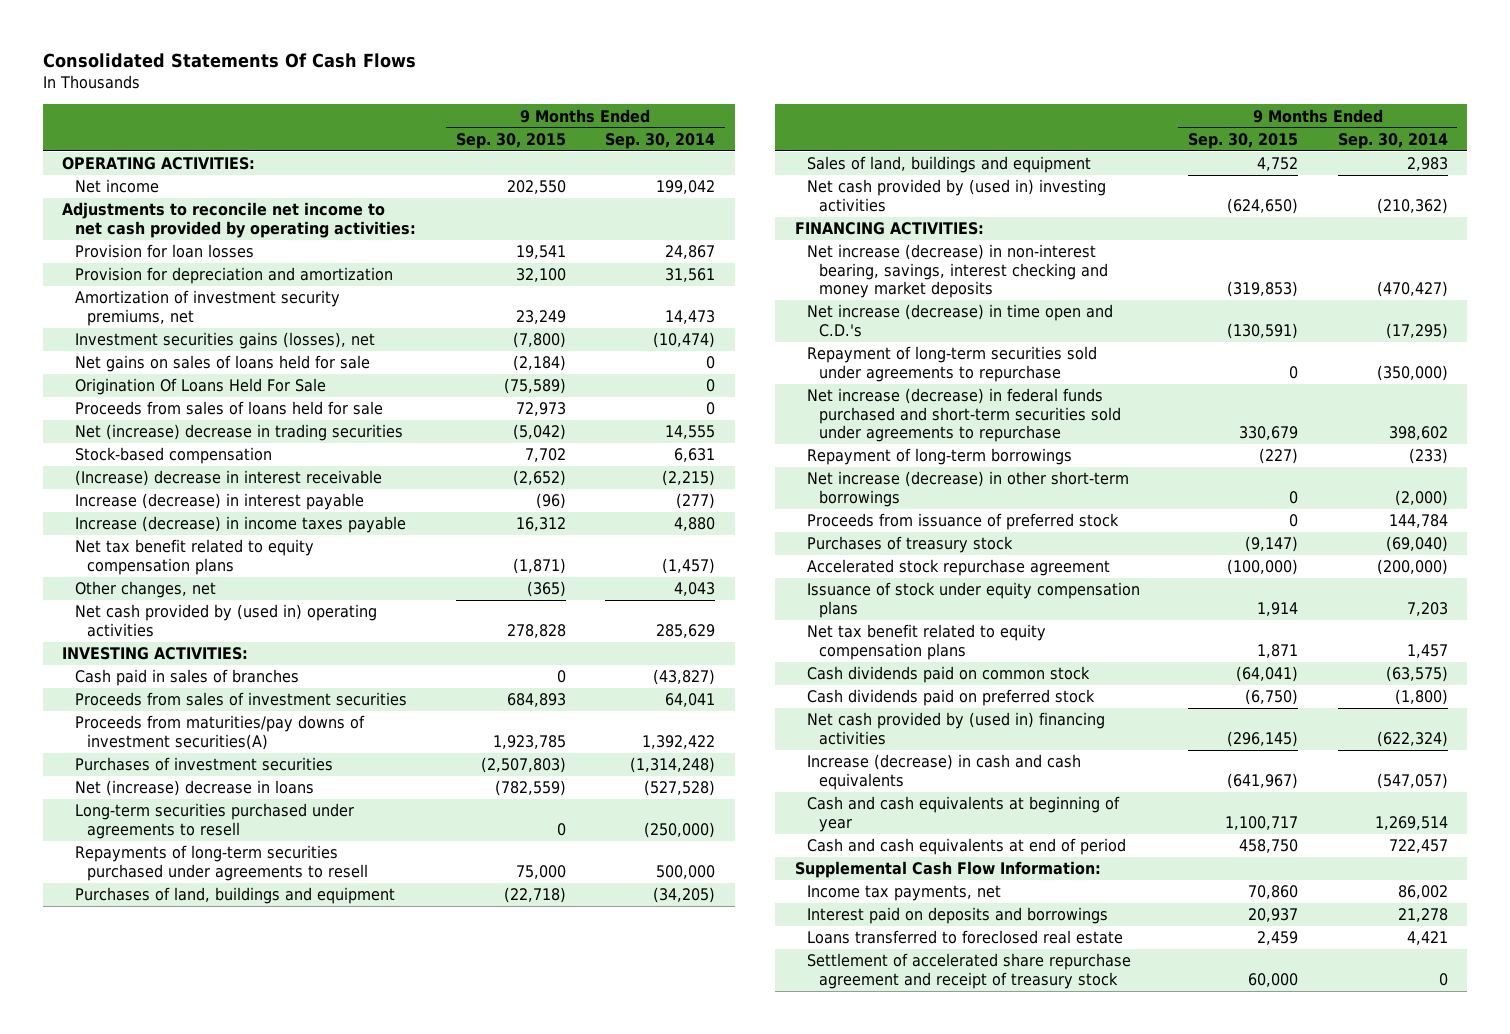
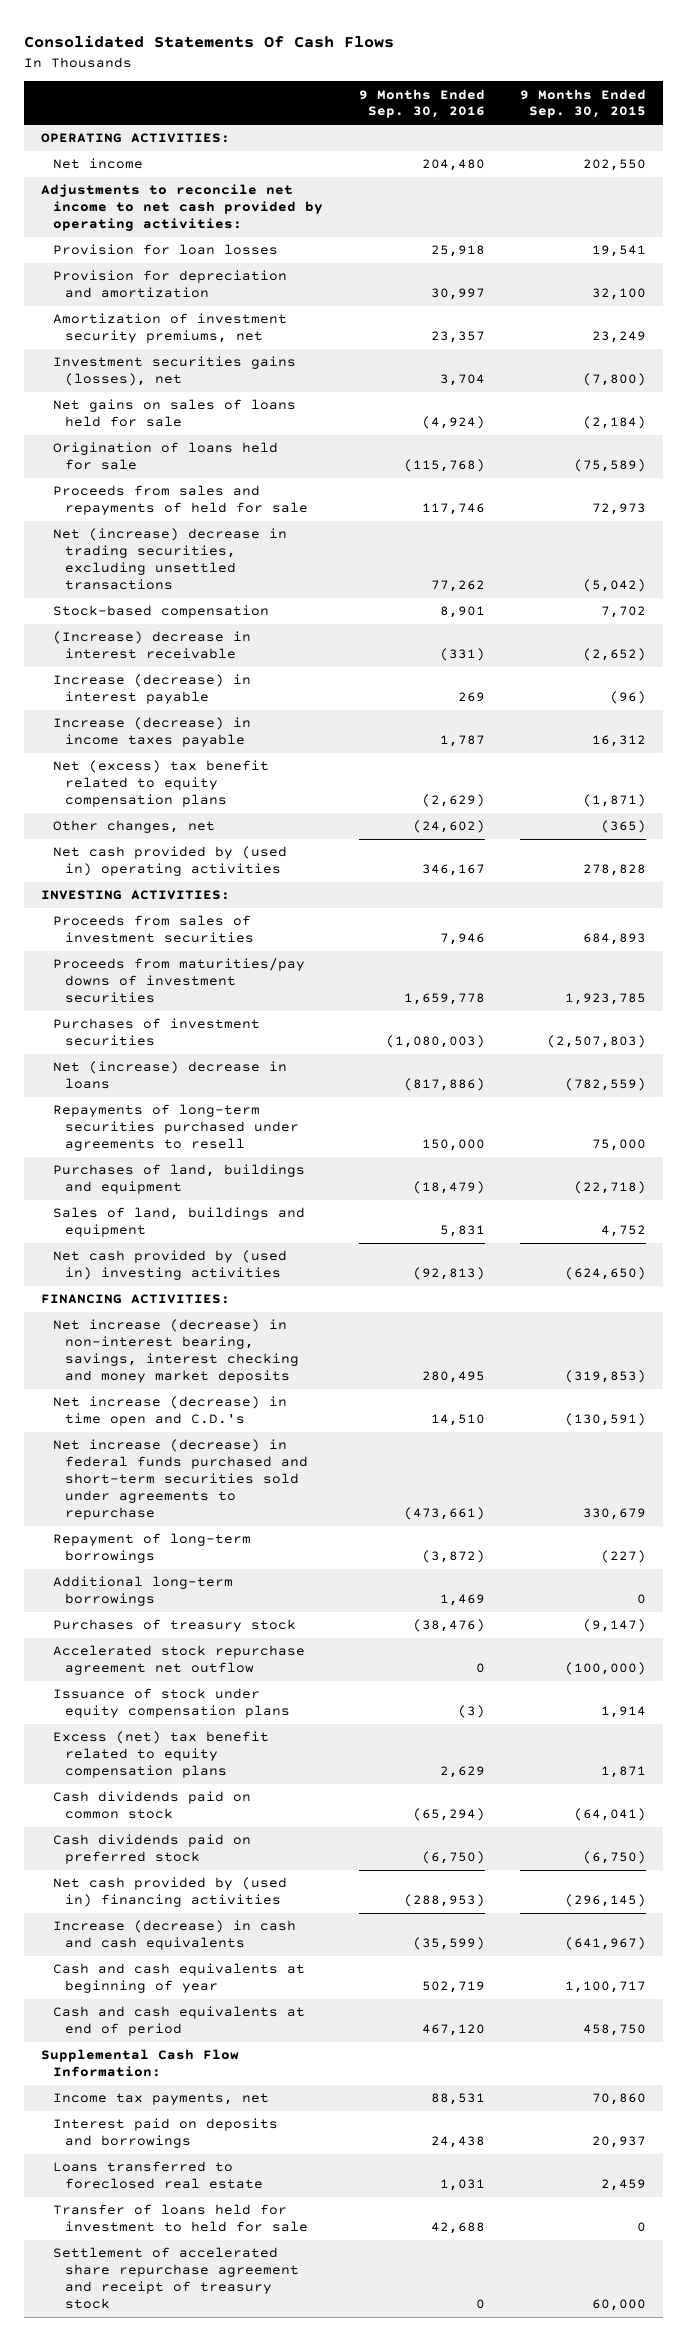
- | 9 Months Ended Sep. 30, 2015 | 9 Months Ended Sep. 30, 2014
+ | 9 Months Ended Sep. 30, 2016 | 9 Months Ended Sep. 30, 2015
- Origination Of Loans Held For Sale | (75,589) | 0
- Proceeds from sales of loans held for sale | 72,973 | 0
- Net (increase) decrease in trading securities | (5,042) | 14,555
+ Origination of loans held for sale | (115,768) | (75,589)
+ Proceeds from sales and repayments of held for sale | 117,746 | 72,973
+ Net (increase) decrease in trading securities, excluding unsettled transactions | 77,262 | (5,042)
- Net tax benefit related to equity compensation plans | (1,871) | (1,457)
+ Net (excess) tax benefit related to equity compensation plans | (2,629) | (1,871)
- Cash paid in sales of branches | 0 | (43,827)
- Proceeds from maturities/pay downs of investment securities(A) | 1,923,785 | 1,392,422
+ Proceeds from maturities/pay downs of investment securities | 1,659,778 | 1,923,785
- Long-term securities purchased under agreements to resell | 0 | (250,000)
- Repayment of long-term securities sold under agreements to repurchase | 0 | (350,000)
- Net increase (decrease) in other short-term borrowings | 0 | (2,000)
- Proceeds from issuance of preferred stock | 0 | 144,784
+ Additional long-term borrowings | 1,469 | 0
- Accelerated stock repurchase agreement | (100,000) | (200,000)
+ Accelerated stock repurchase agreement net outflow | 0 | (100,000)
- Net tax benefit related to equity compensation plans | 1,871 | 1,457
+ Excess (net) tax benefit related to equity compensation plans | 2,629 | 1,871
+ Transfer of loans held for investment to held for sale | 42,688 | 0

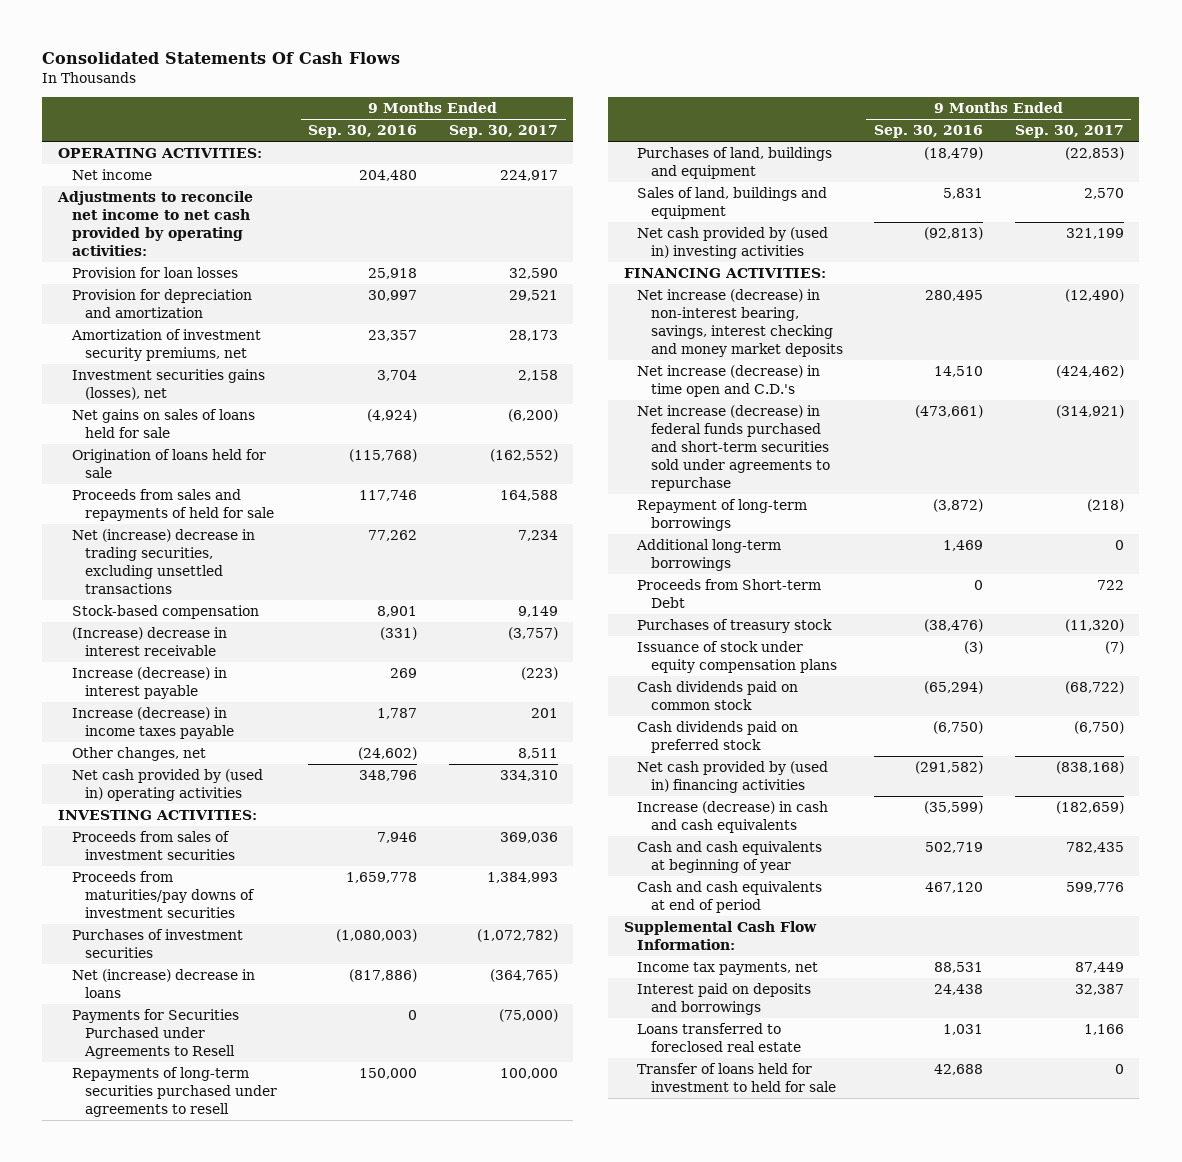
- | 9 Months Ended Sep. 30, 2016 | 9 Months Ended Sep. 30, 2015
+ | 9 Months Ended Sep. 30, 2016 | 9 Months Ended Sep. 30, 2017
- Net (excess) tax benefit related to equity compensation plans | (2,629) | (1,871)
- Net cash provided by (used in) operating activities | 346,167 | 278,828
+ Net cash provided by (used in) operating activities | 348,796 | 334,310
+ Payments for Securities Purchased under Agreements to Resell | 0 | (75,000)
+ Proceeds from Short-term Debt | 0 | 722
- Accelerated stock repurchase agreement net outflow | 0 | (100,000)
- Excess (net) tax benefit related to equity compensation plans | 2,629 | 1,871
- Net cash provided by (used in) financing activities | (288,953) | (296,145)
+ Net cash provided by (used in) financing activities | (291,582) | (838,168)
- Settlement of accelerated share repurchase agreement and receipt of treasury stock | 0 | 60,000

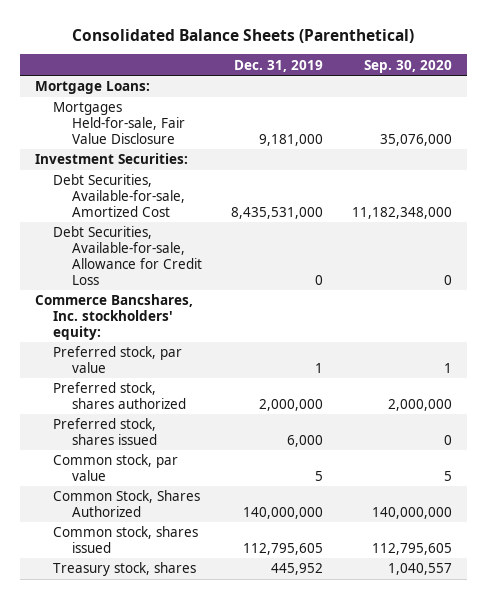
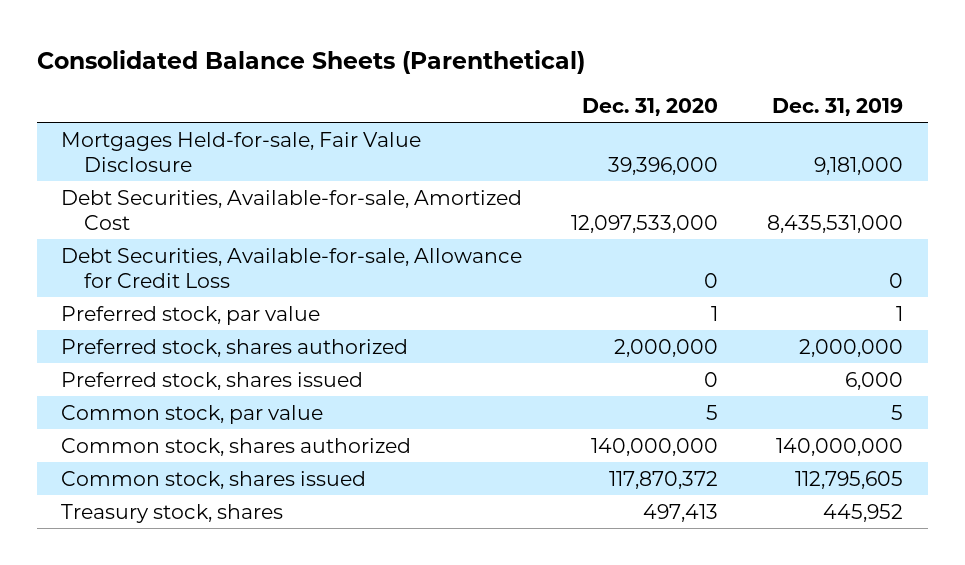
- | Dec. 31, 2019 | Sep. 30, 2020
+ | Dec. 31, 2020 | Dec. 31, 2019
- Mortgage Loans:
- Investment Securities:
- Commerce Bancshares, Inc. stockholders' equity:
- Common Stock, Shares Authorized | 140,000,000 | 140,000,000
+ Common stock, shares authorized | 140,000,000 | 140,000,000

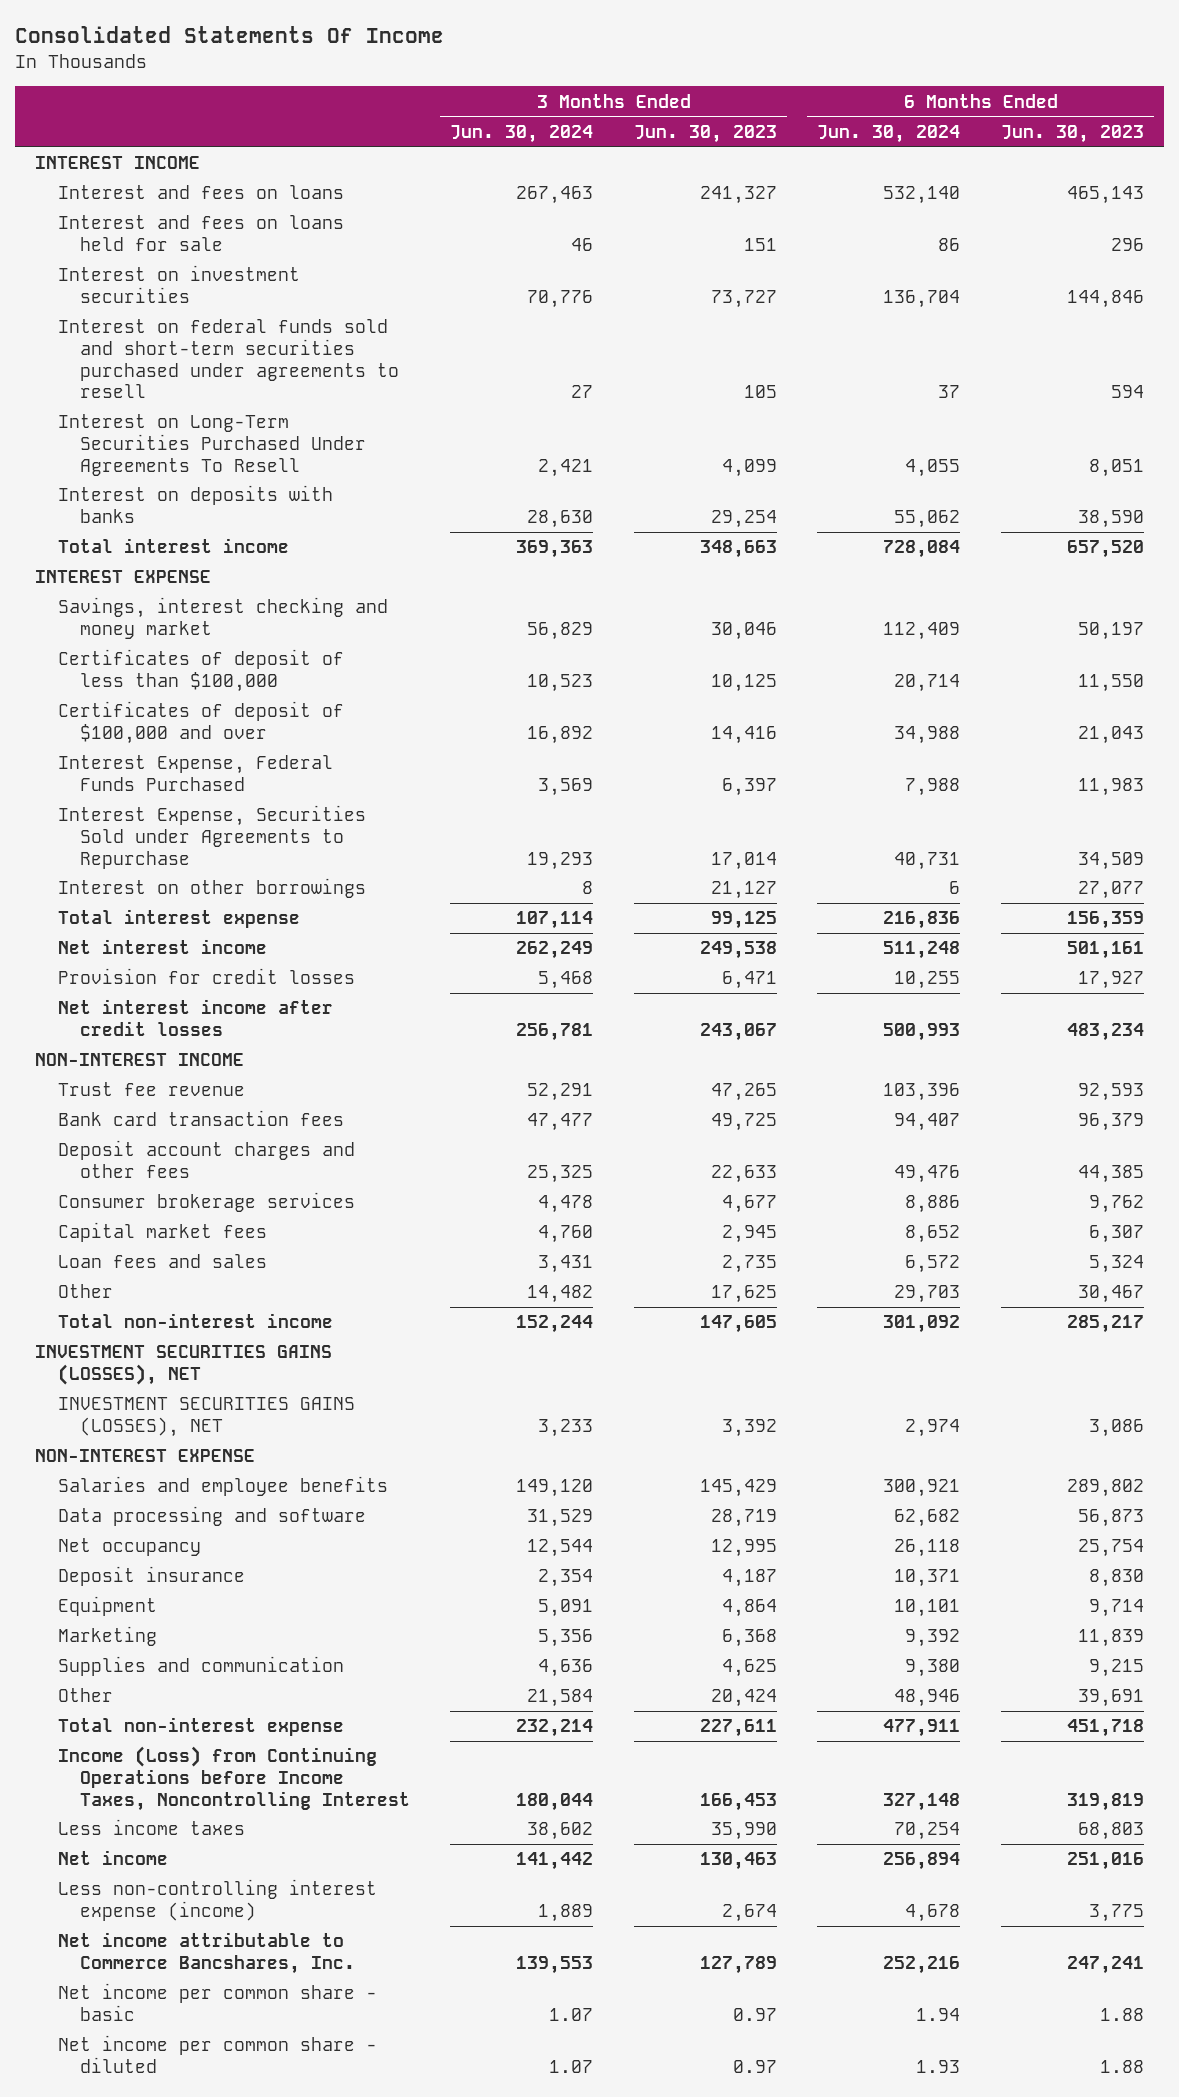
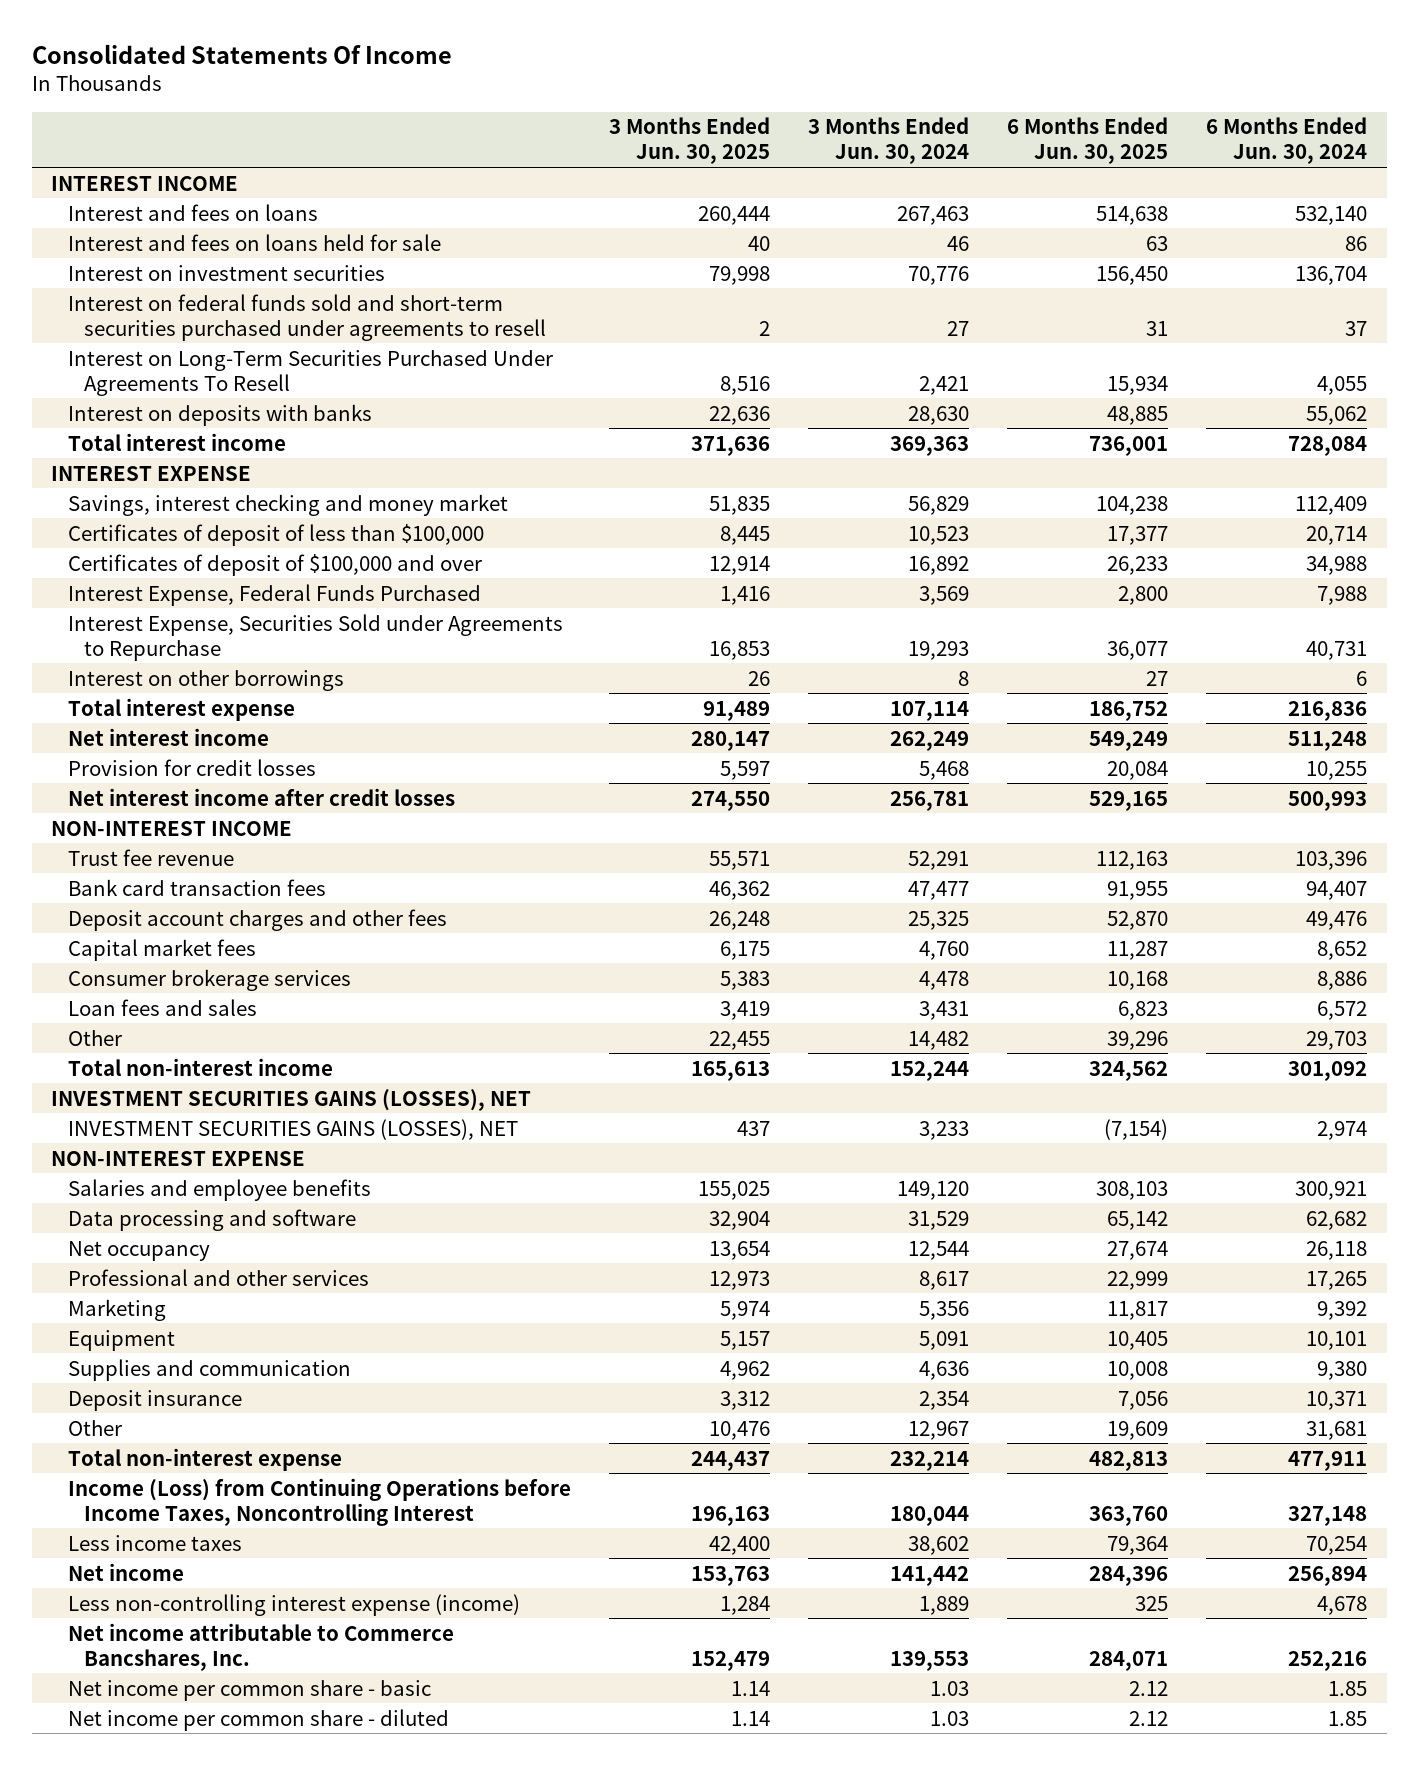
- | 3 Months Ended Jun. 30, 2024 | 3 Months Ended Jun. 30, 2023 | 6 Months Ended Jun. 30, 2024 | 6 Months Ended Jun. 30, 2023
+ | 3 Months Ended Jun. 30, 2025 | 3 Months Ended Jun. 30, 2024 | 6 Months Ended Jun. 30, 2025 | 6 Months Ended Jun. 30, 2024
moved down: Consumer brokerage services | 5,383 | 4,478 | 10,168 | 8,886
+ Professional and other services | 12,973 | 8,617 | 22,999 | 17,265
moved down: Equipment | 5,157 | 5,091 | 10,405 | 10,101
- Other | 21,584 | 20,424 | 48,946 | 39,691
moved down: Deposit insurance | 3,312 | 2,354 | 7,056 | 10,371
+ Other | 10,476 | 12,967 | 19,609 | 31,681
- Net income per common share - basic | 1.07 | 0.97 | 1.94 | 1.88
- Net income per common share - diluted | 1.07 | 0.97 | 1.93 | 1.88
+ Net income per common share - basic | 1.14 | 1.03 | 2.12 | 1.85
+ Net income per common share - diluted | 1.14 | 1.03 | 2.12 | 1.85

